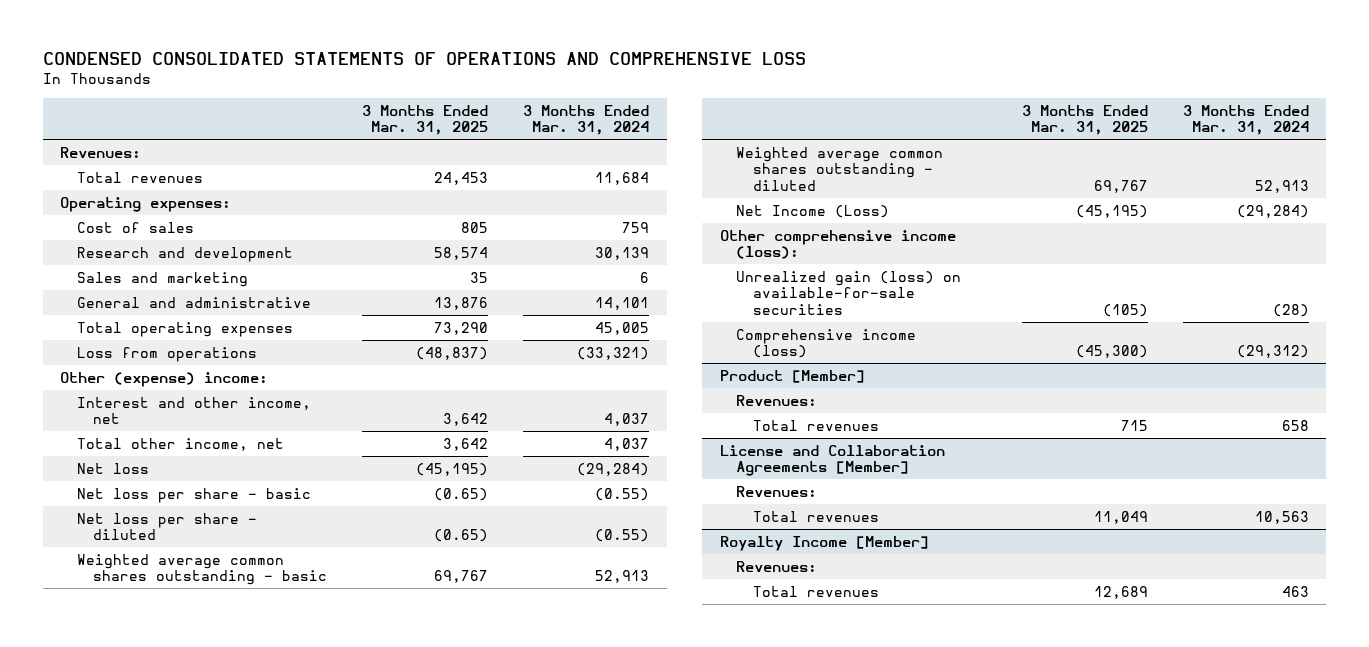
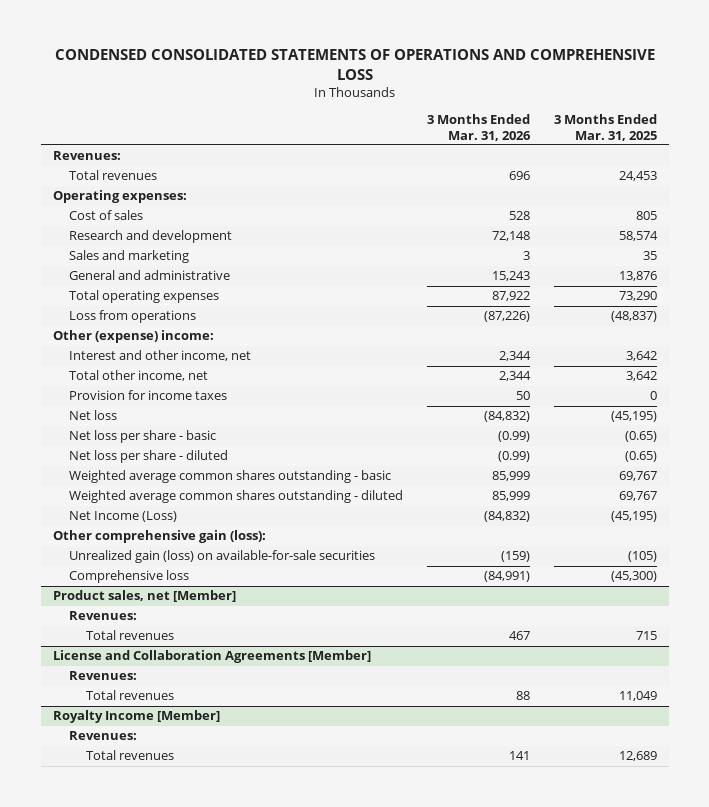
- | 3 Months Ended Mar. 31, 2025 | 3 Months Ended Mar. 31, 2024
+ | 3 Months Ended Mar. 31, 2026 | 3 Months Ended Mar. 31, 2025
+ Provision for income taxes | 50 | 0
- Other comprehensive income (loss):
+ Other comprehensive gain (loss):
- Comprehensive income (loss) | (45,300) | (29,312)
- Product [Member]
+ Comprehensive loss | (84,991) | (45,300)
+ Product sales, net [Member]

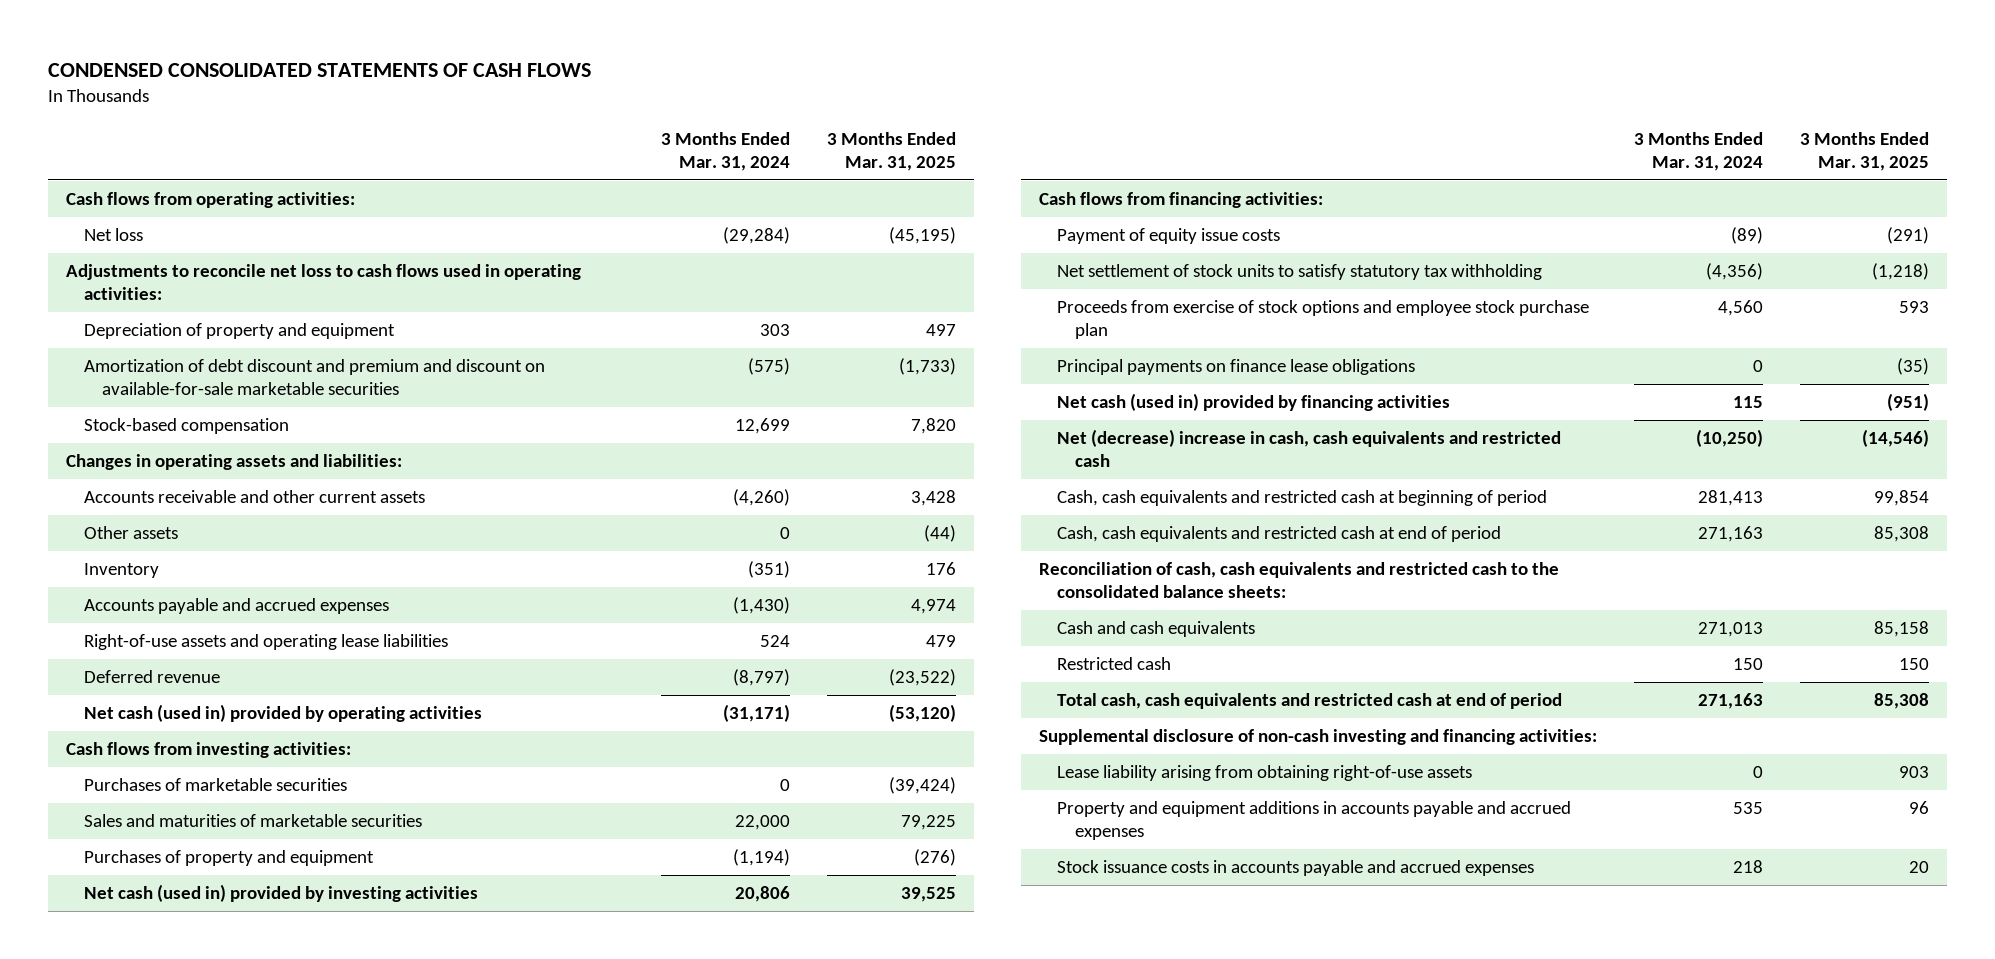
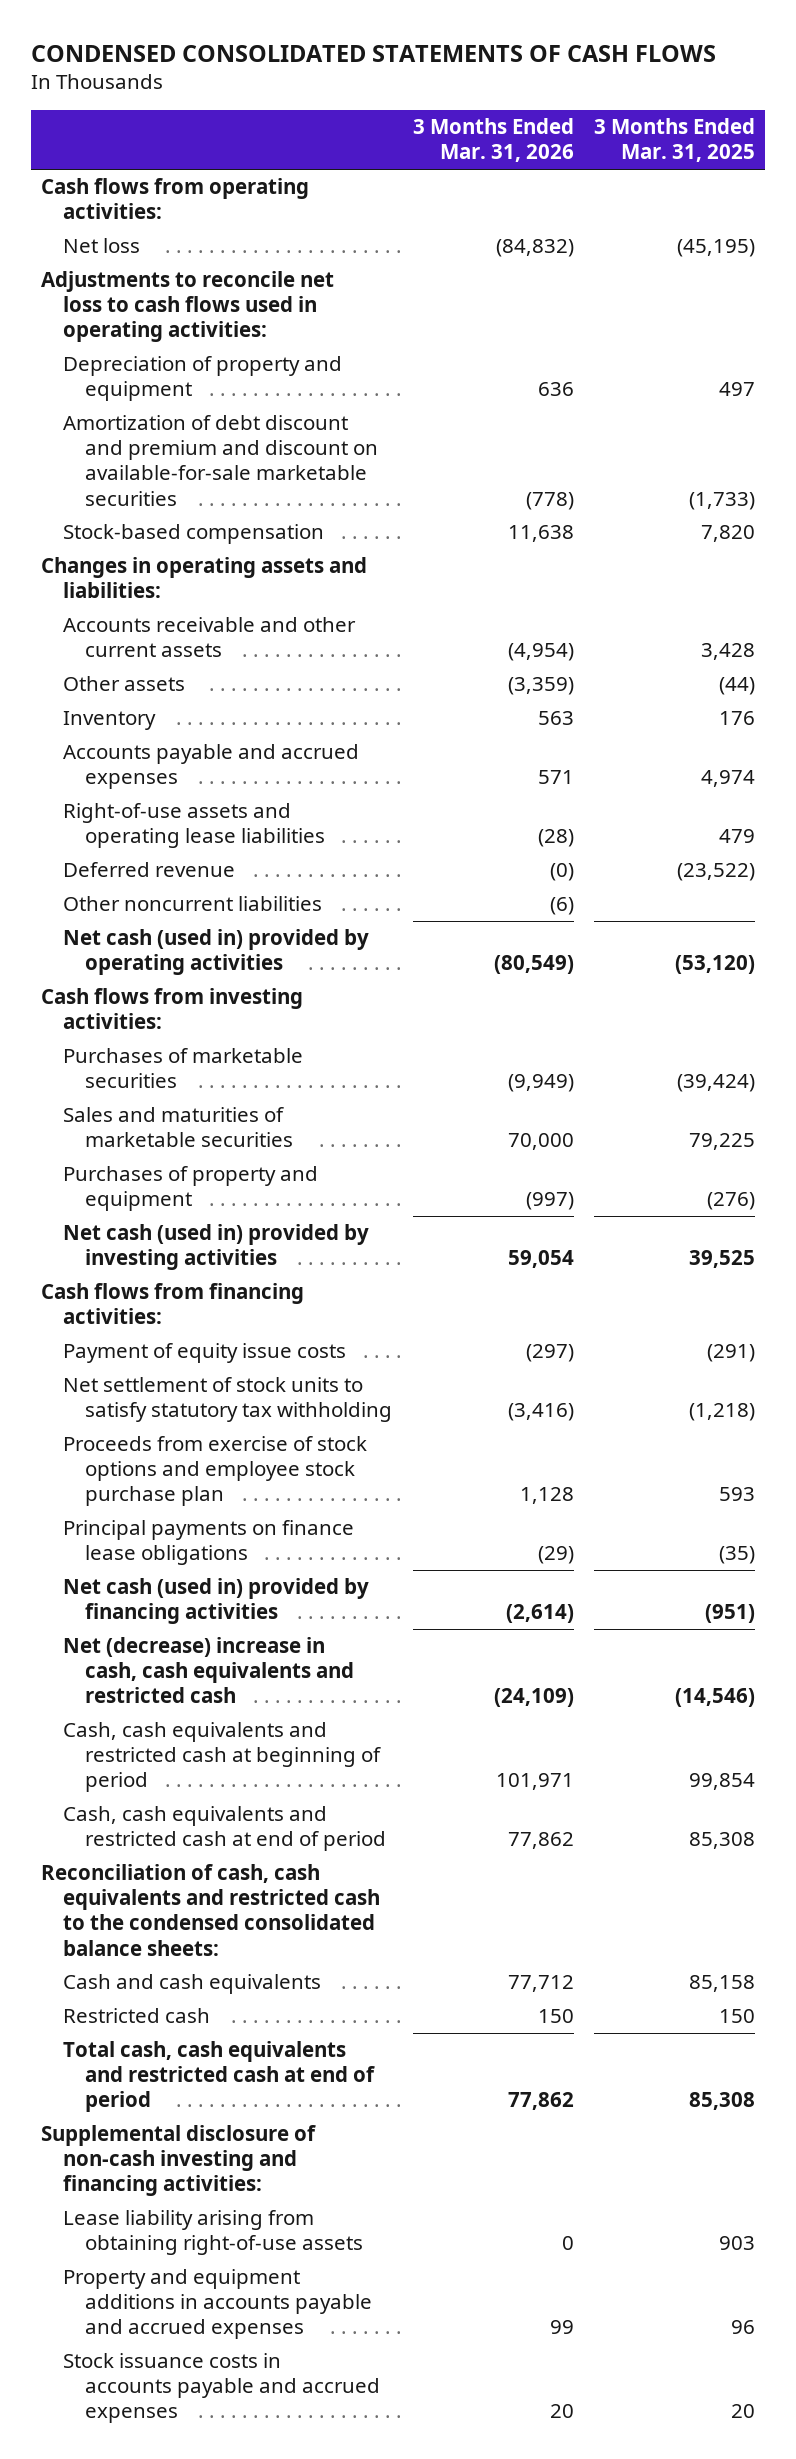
- | 3 Months Ended Mar. 31, 2024 | 3 Months Ended Mar. 31, 2025
+ | 3 Months Ended Mar. 31, 2026 | 3 Months Ended Mar. 31, 2025
+ Other noncurrent liabilities | (6) |
- Reconciliation of cash, cash equivalents and restricted cash to the consolidated balance sheets:
+ Reconciliation of cash, cash equivalents and restricted cash to the condensed consolidated balance sheets:

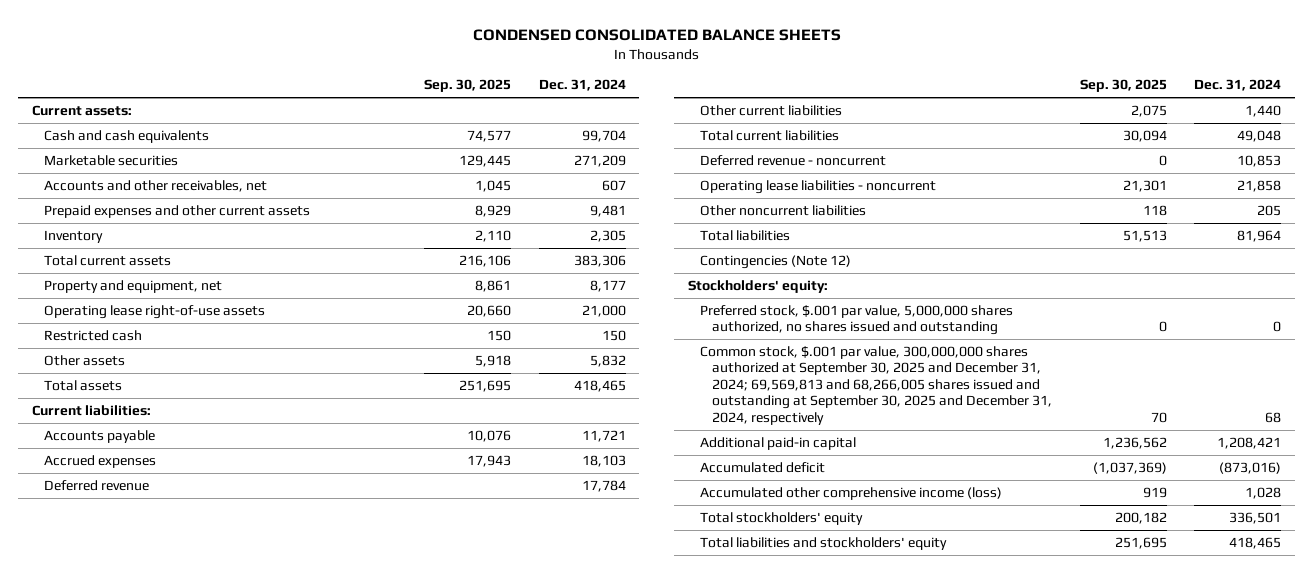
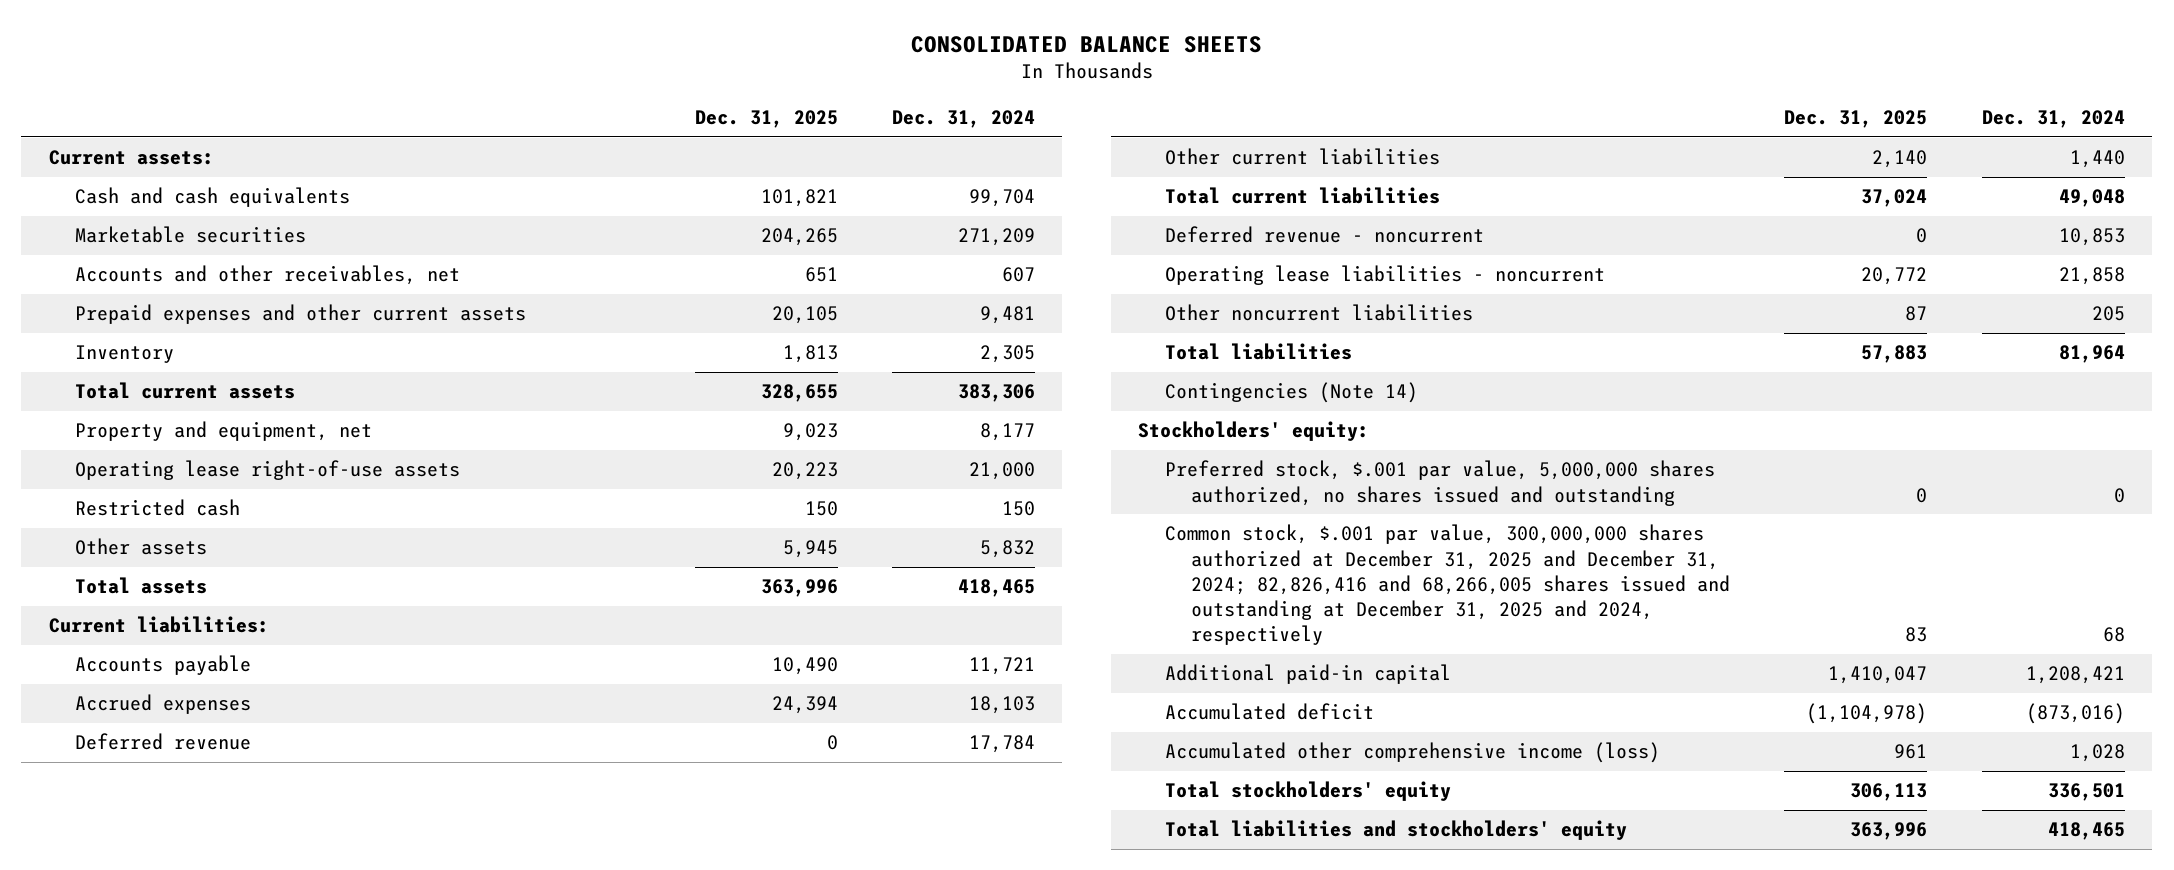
- CONDENSED CONSOLIDATED BALANCE SHEETS
+ CONSOLIDATED BALANCE SHEETS
- | Sep. 30, 2025 | Dec. 31, 2024
+ | Dec. 31, 2025 | Dec. 31, 2024
- Contingencies (Note 12)
+ Contingencies (Note 14)
- Common stock, $.001 par value, 300,000,000 shares authorized at September 30, 2025 and December 31, 2024; 69,569,813 and 68,266,005 shares issued and outstanding at September 30, 2025 and December 31, 2024, respectively | 70 | 68
+ Common stock, $.001 par value, 300,000,000 shares authorized at December 31, 2025 and December 31, 2024; 82,826,416 and 68,266,005 shares issued and outstanding at December 31, 2025 and 2024, respectively | 83 | 68

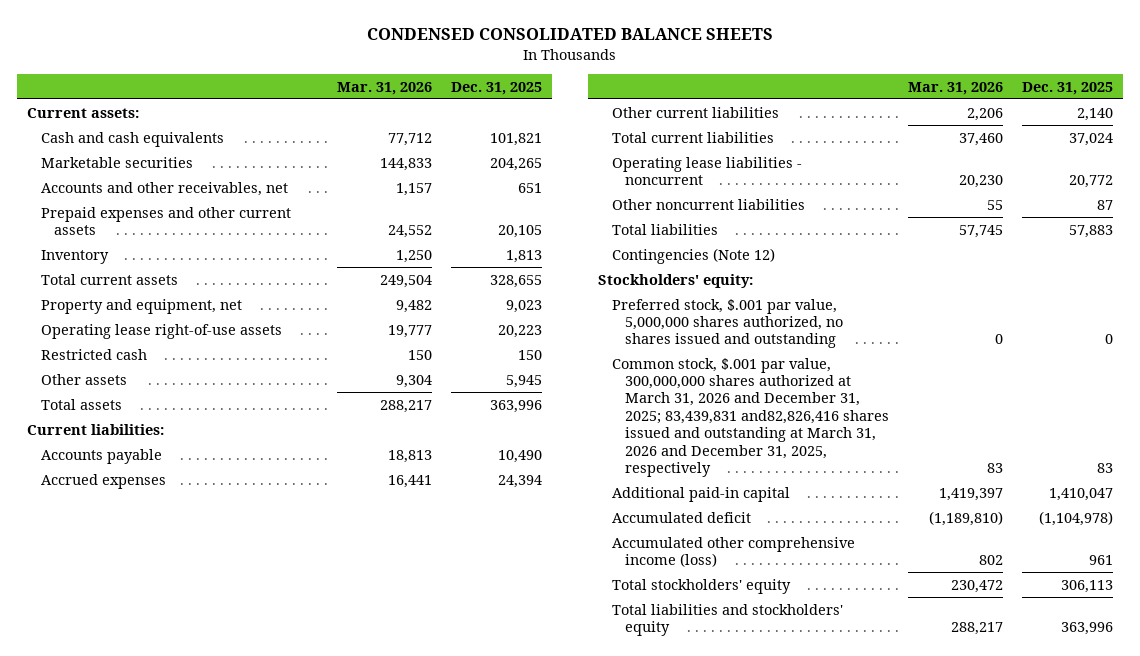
- CONSOLIDATED BALANCE SHEETS
+ CONDENSED CONSOLIDATED BALANCE SHEETS
- | Dec. 31, 2025 | Dec. 31, 2024
+ | Mar. 31, 2026 | Dec. 31, 2025
- Deferred revenue | 0 | 17,784
- Deferred revenue - noncurrent | 0 | 10,853
- Contingencies (Note 14)
+ Contingencies (Note 12)
- Common stock, $.001 par value, 300,000,000 shares authorized at December 31, 2025 and December 31, 2024; 82,826,416 and 68,266,005 shares issued and outstanding at December 31, 2025 and 2024, respectively | 83 | 68
+ Common stock, $.001 par value, 300,000,000 shares authorized at March 31, 2026 and December 31, 2025; 83,439,831 and82,826,416 shares issued and outstanding at March 31, 2026 and December 31, 2025, respectively | 83 | 83

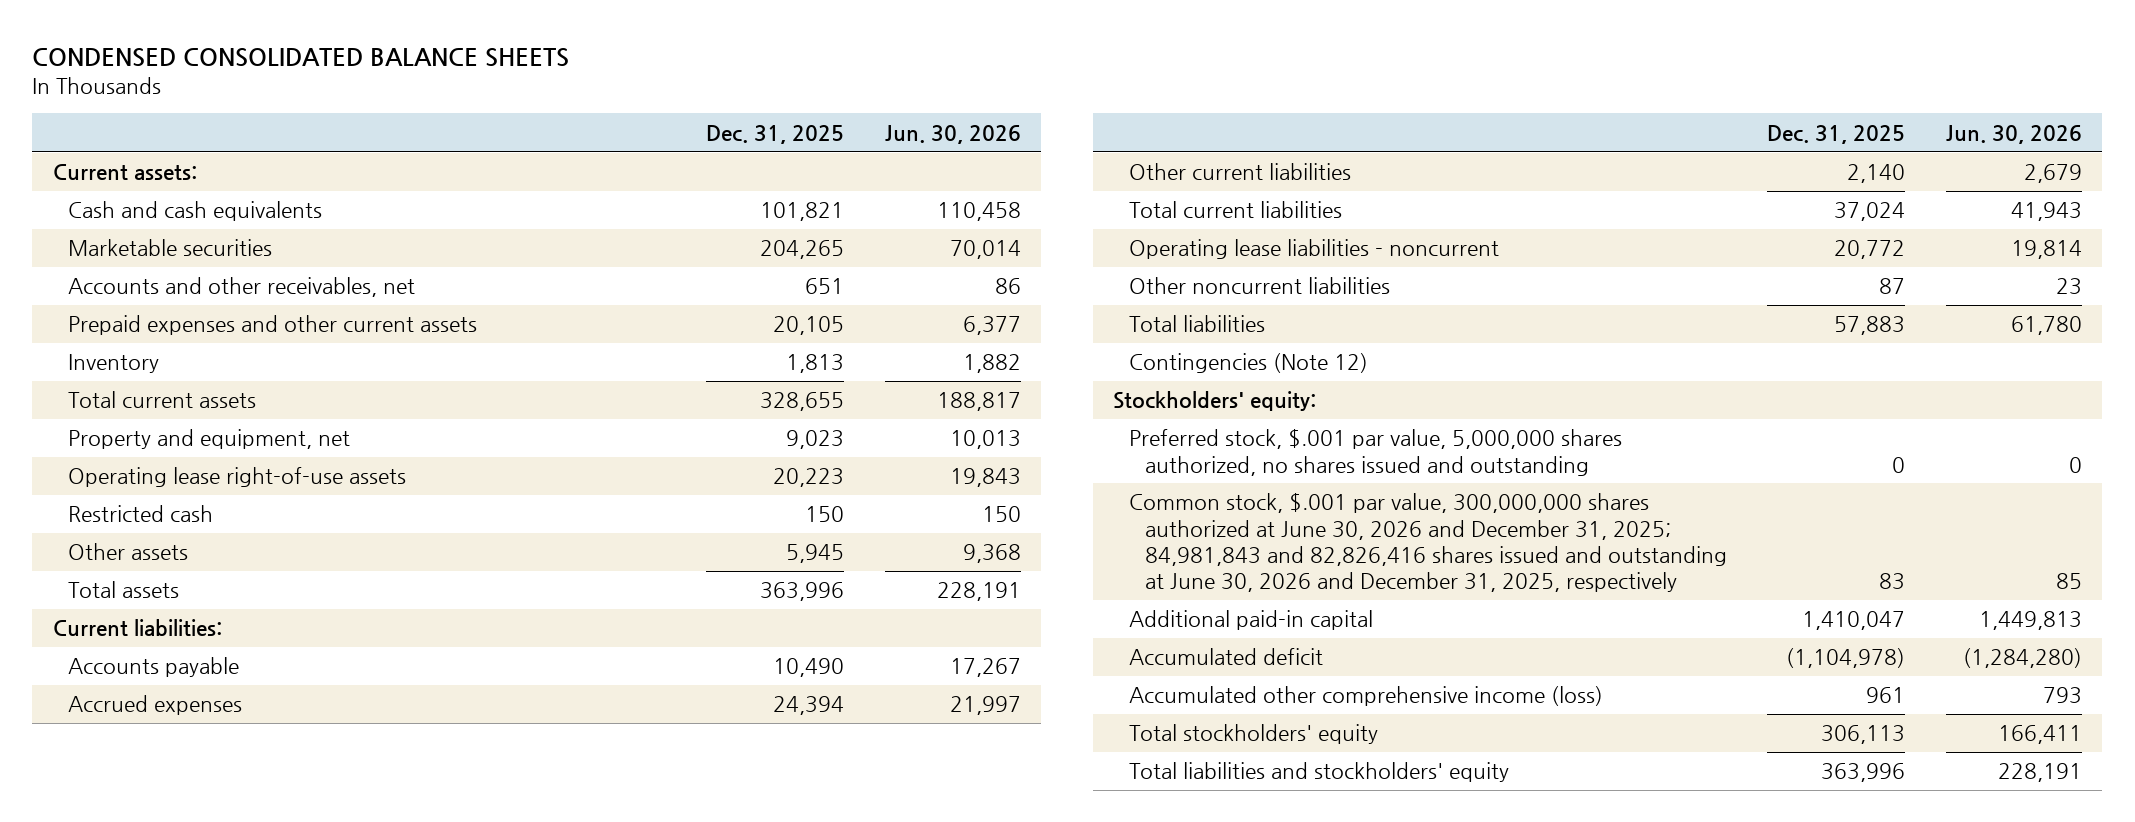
- | Mar. 31, 2026 | Dec. 31, 2025
+ | Dec. 31, 2025 | Jun. 30, 2026
- Common stock, $.001 par value, 300,000,000 shares authorized at March 31, 2026 and December 31, 2025; 83,439,831 and82,826,416 shares issued and outstanding at March 31, 2026 and December 31, 2025, respectively | 83 | 83
+ Common stock, $.001 par value, 300,000,000 shares authorized at June 30, 2026 and December 31, 2025; 84,981,843 and 82,826,416 shares issued and outstanding at June 30, 2026 and December 31, 2025, respectively | 83 | 85

